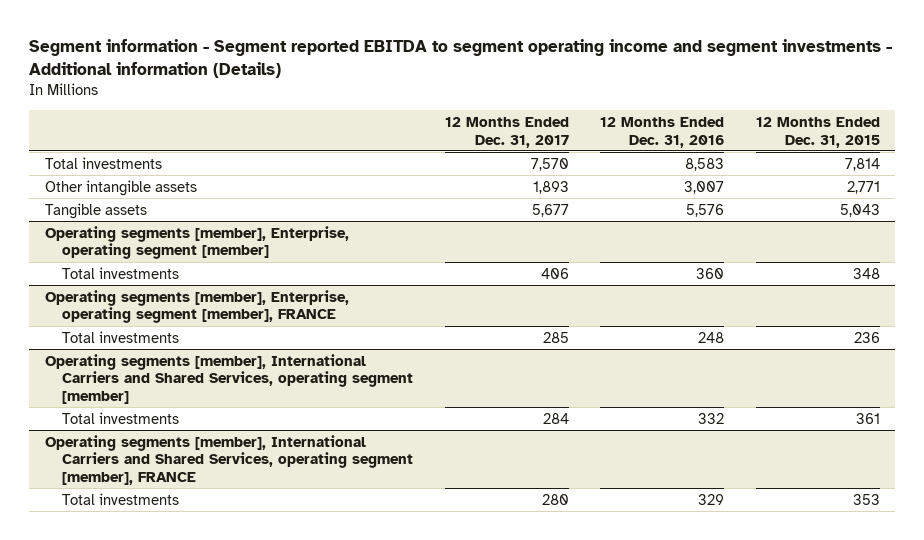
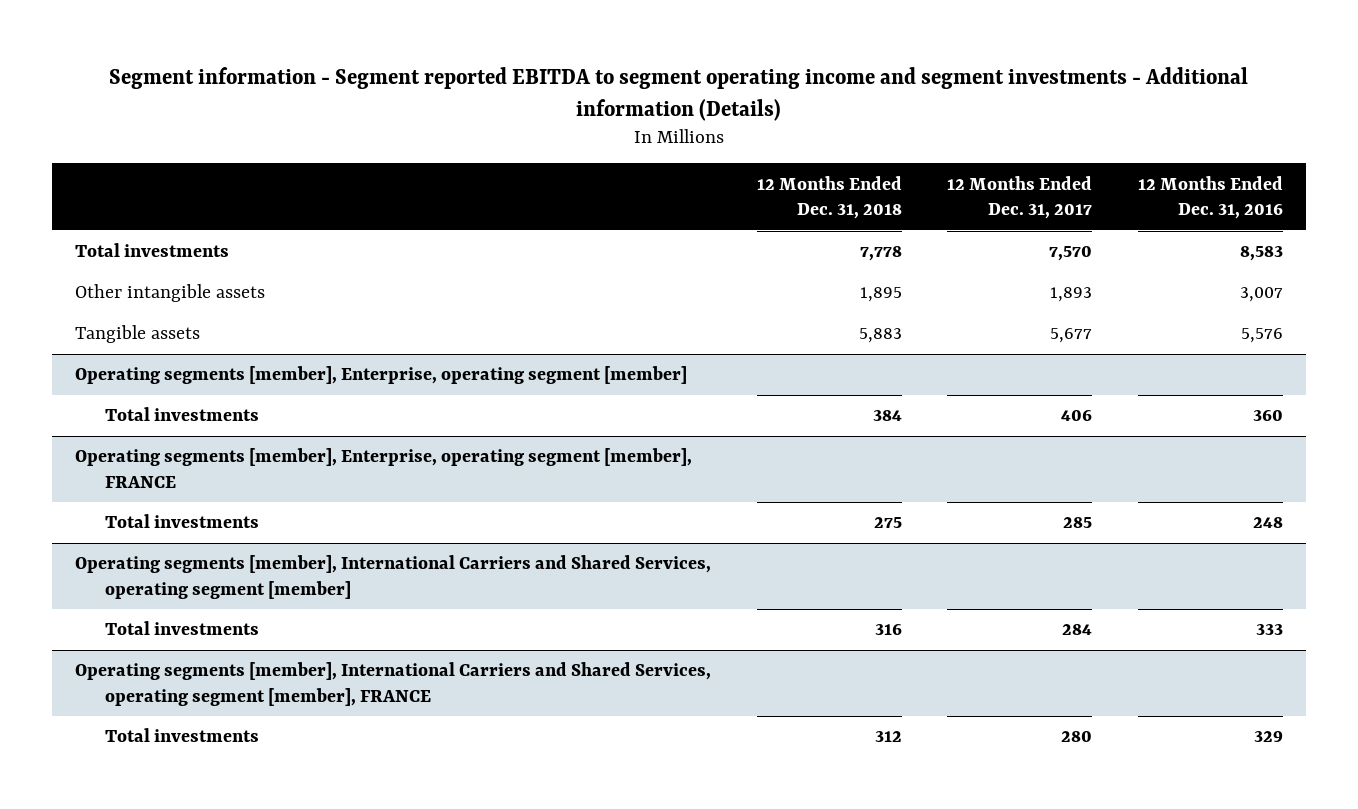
- | 12 Months Ended Dec. 31, 2017 | 12 Months Ended Dec. 31, 2016 | 12 Months Ended Dec. 31, 2015
+ | 12 Months Ended Dec. 31, 2018 | 12 Months Ended Dec. 31, 2017 | 12 Months Ended Dec. 31, 2016
@ Operating segments [member], International Carriers and Shared Services, operating segment [member]
- Total investments | 284 | 332 | 361
+ Total investments | 316 | 284 | 333

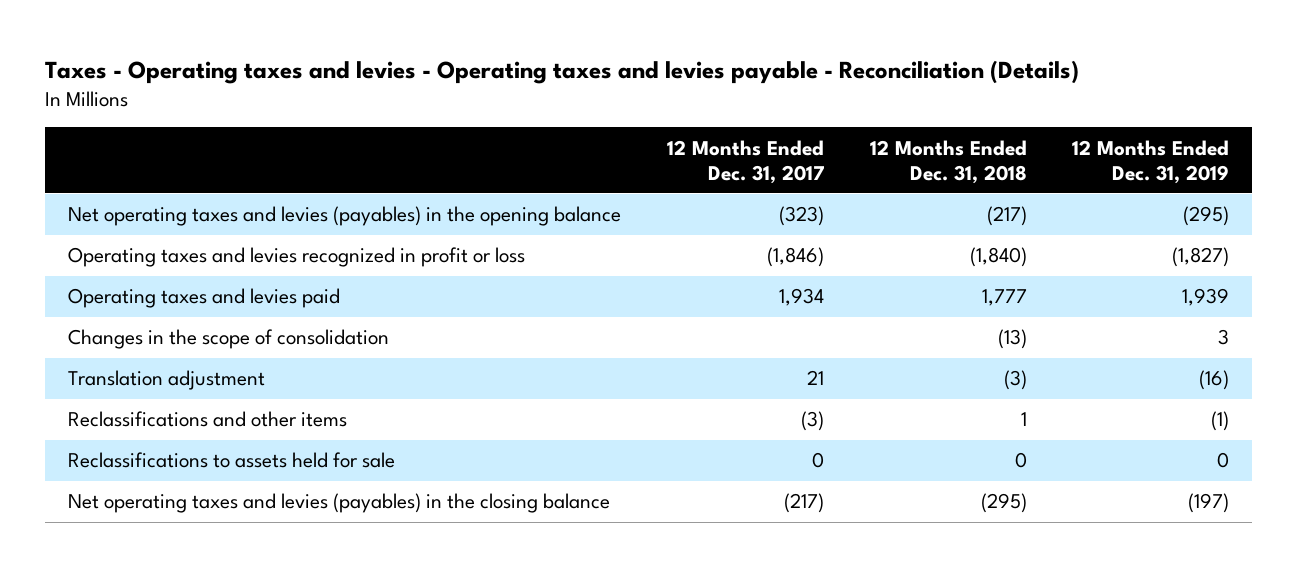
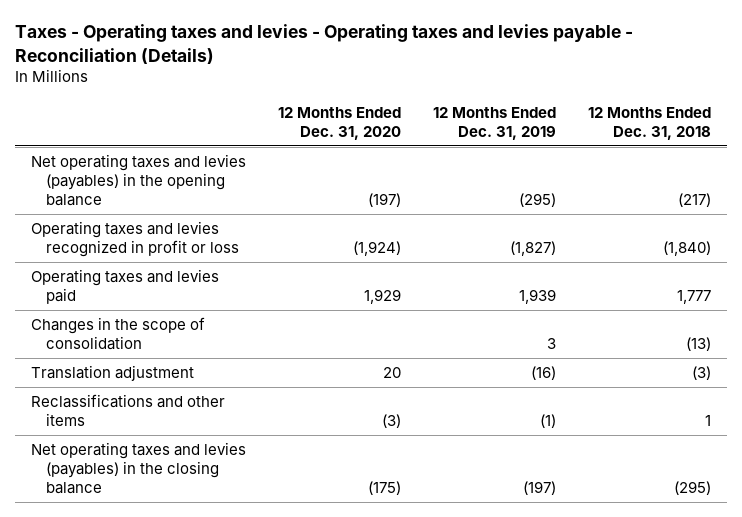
- | 12 Months Ended Dec. 31, 2017 | 12 Months Ended Dec. 31, 2018 | 12 Months Ended Dec. 31, 2019
+ | 12 Months Ended Dec. 31, 2020 | 12 Months Ended Dec. 31, 2019 | 12 Months Ended Dec. 31, 2018
- Reclassifications to assets held for sale | 0 | 0 | 0

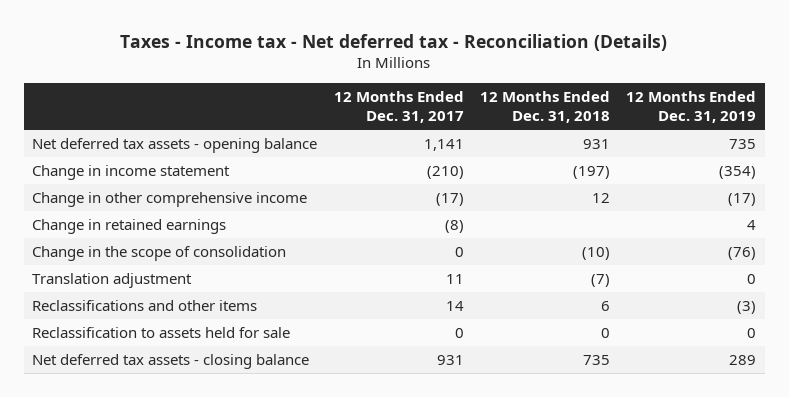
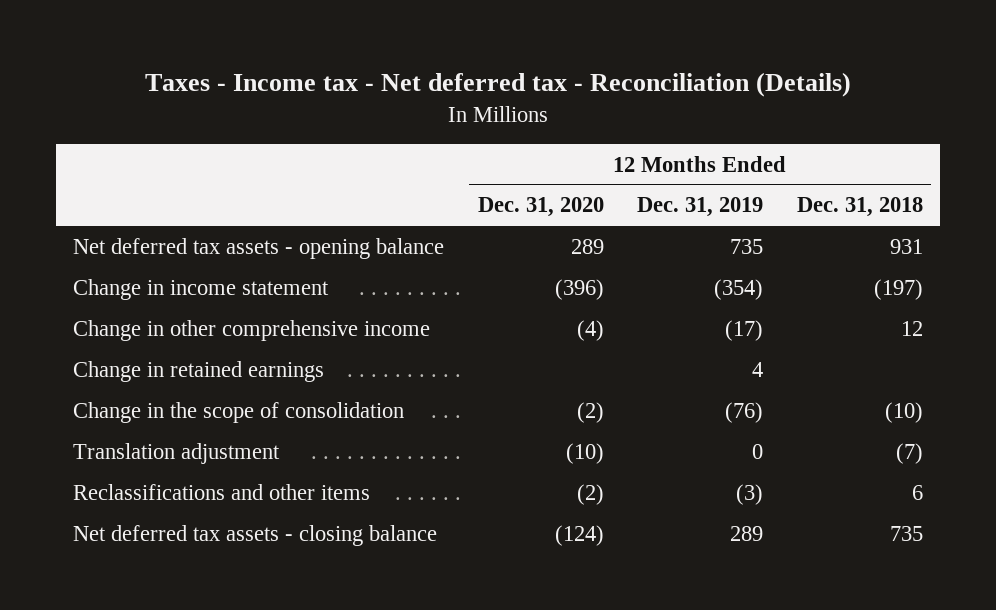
- | 12 Months Ended Dec. 31, 2017 | 12 Months Ended Dec. 31, 2018 | 12 Months Ended Dec. 31, 2019
+ | 12 Months Ended Dec. 31, 2020 | 12 Months Ended Dec. 31, 2019 | 12 Months Ended Dec. 31, 2018
- Reclassification to assets held for sale | 0 | 0 | 0

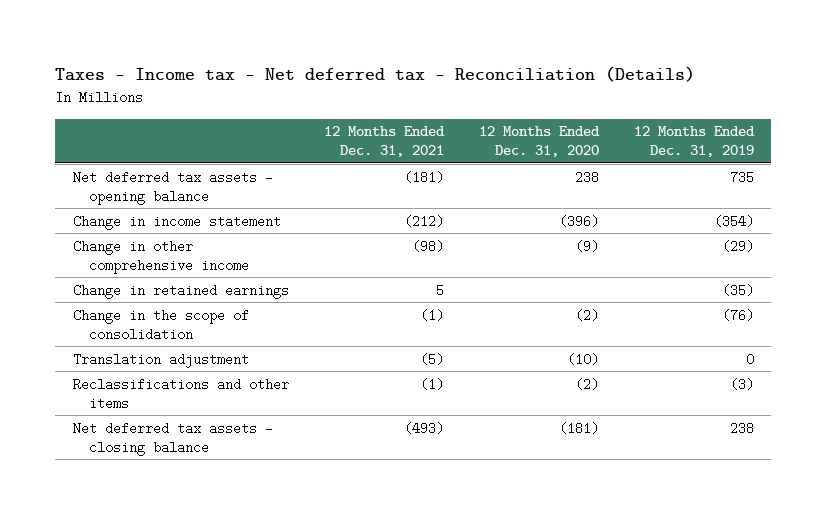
- | 12 Months Ended Dec. 31, 2020 | 12 Months Ended Dec. 31, 2019 | 12 Months Ended Dec. 31, 2018
+ | 12 Months Ended Dec. 31, 2021 | 12 Months Ended Dec. 31, 2020 | 12 Months Ended Dec. 31, 2019
- Net deferred tax assets - opening balance | 289 | 735 | 931
+ Net deferred tax assets - opening balance | (181) | 238 | 735
- Change in other comprehensive income | (4) | (17) | 12
- Change in retained earnings | | 4 |
+ Change in other comprehensive income | (98) | (9) | (29)
+ Change in retained earnings | 5 | | (35)
- Net deferred tax assets - closing balance | (124) | 289 | 735
+ Net deferred tax assets - closing balance | (493) | (181) | 238

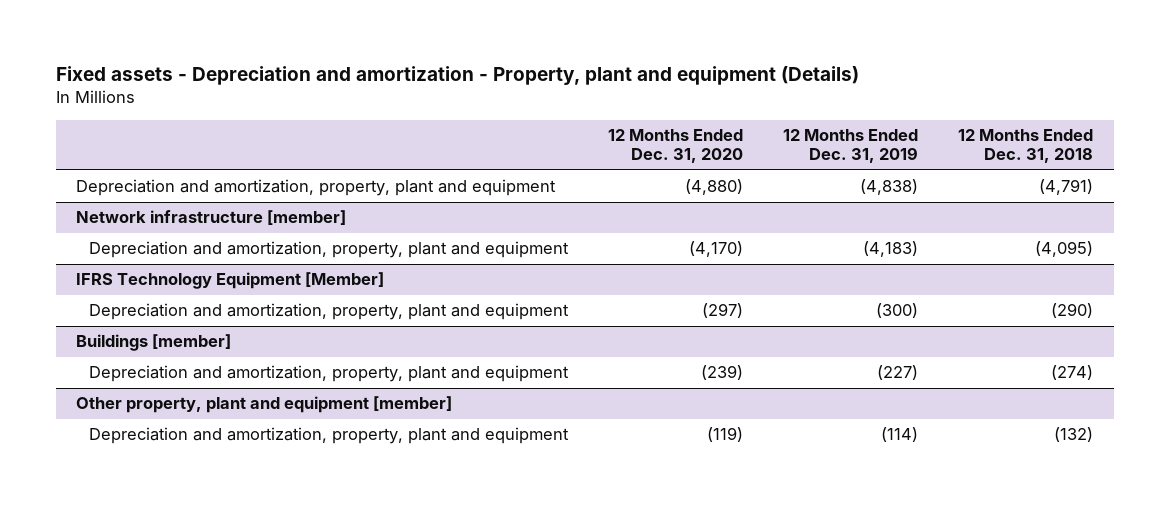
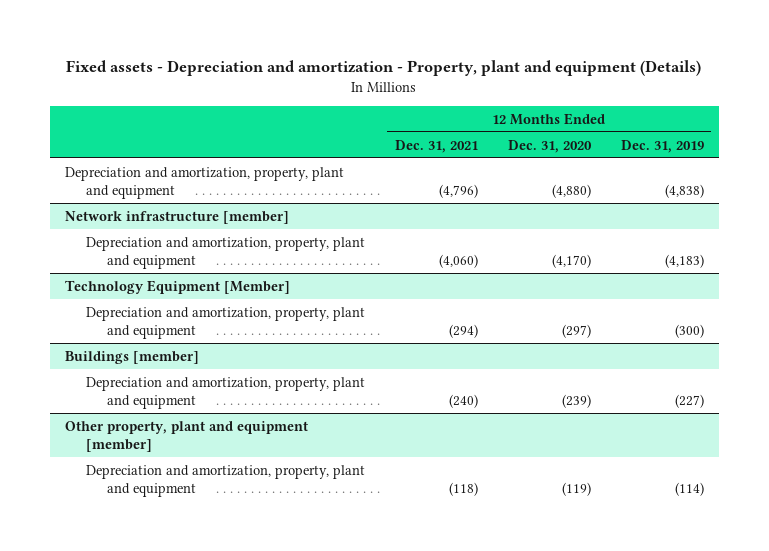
- | 12 Months Ended Dec. 31, 2020 | 12 Months Ended Dec. 31, 2019 | 12 Months Ended Dec. 31, 2018
+ | 12 Months Ended Dec. 31, 2021 | 12 Months Ended Dec. 31, 2020 | 12 Months Ended Dec. 31, 2019
- IFRS Technology Equipment [Member]
+ Technology Equipment [Member]

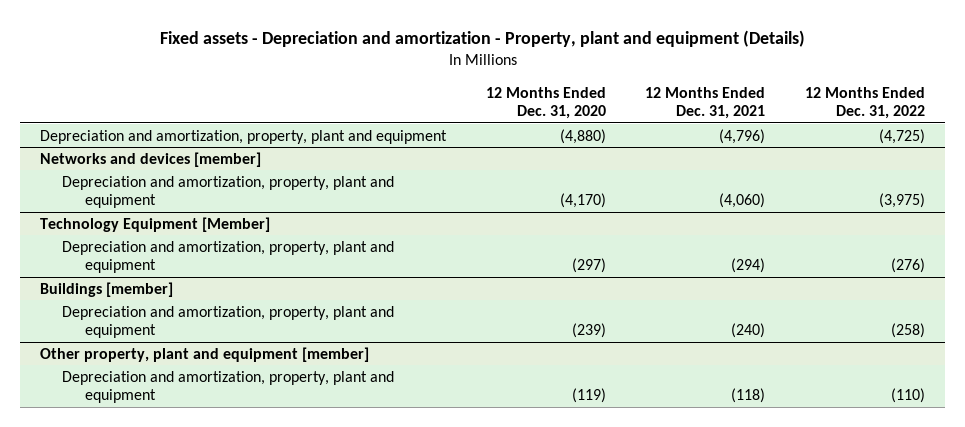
- | 12 Months Ended Dec. 31, 2021 | 12 Months Ended Dec. 31, 2020 | 12 Months Ended Dec. 31, 2019
+ | 12 Months Ended Dec. 31, 2020 | 12 Months Ended Dec. 31, 2021 | 12 Months Ended Dec. 31, 2022
- Network infrastructure [member]
+ Networks and devices [member]

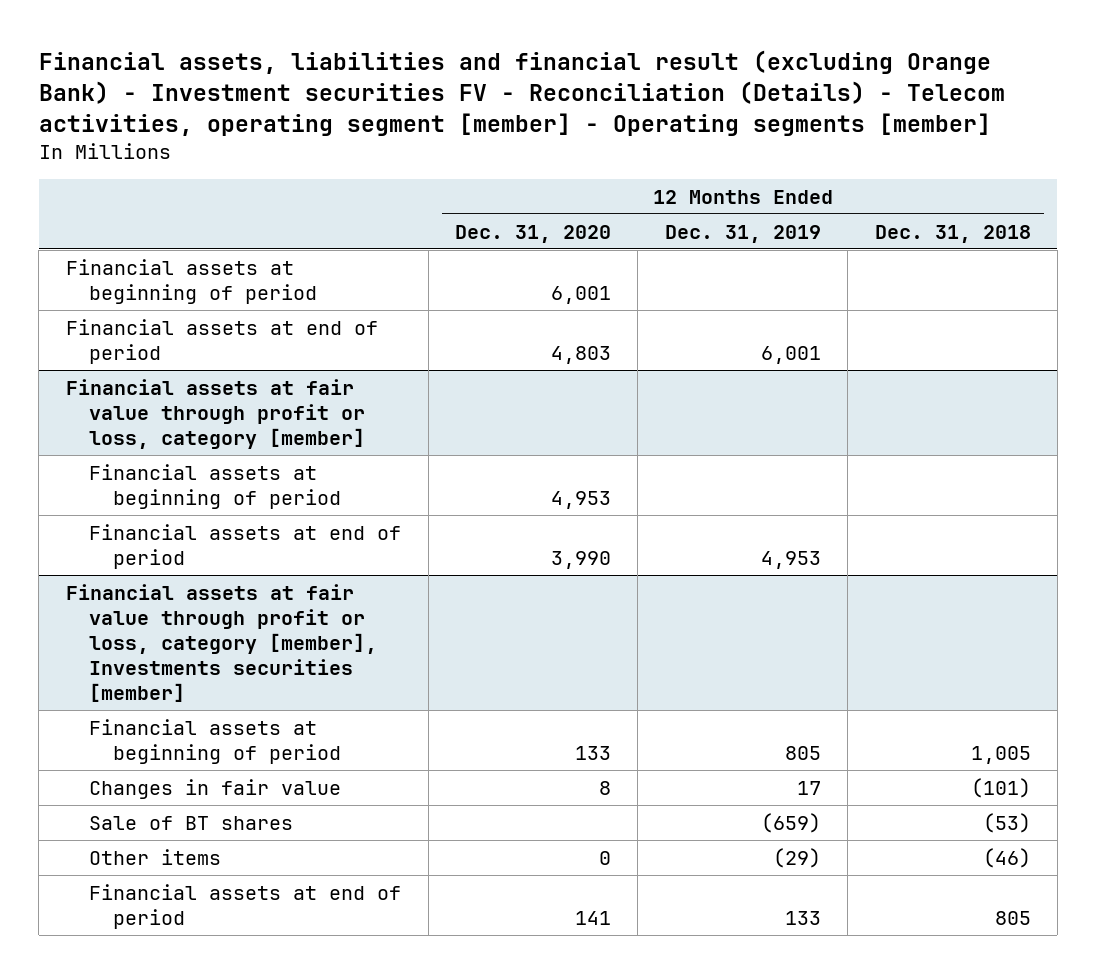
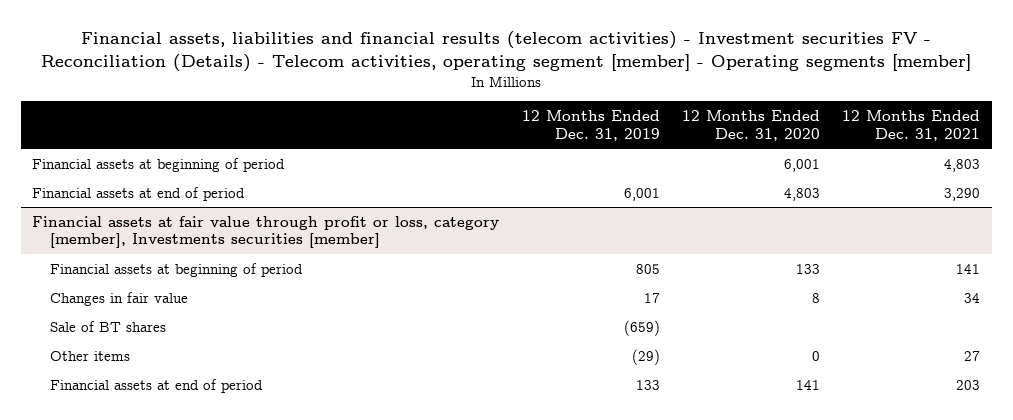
- Financial assets, liabilities and financial result (excluding Orange Bank) - Investment securities FV - Reconciliation (Details) - Telecom activities, operating segment [member] - Operating segments [member]
+ Financial assets, liabilities and financial results (telecom activities) - Investment securities FV - Reconciliation (Details) - Telecom activities, operating segment [member] - Operating segments [member]
- | 12 Months Ended Dec. 31, 2020 | 12 Months Ended Dec. 31, 2019 | 12 Months Ended Dec. 31, 2018
+ | 12 Months Ended Dec. 31, 2019 | 12 Months Ended Dec. 31, 2020 | 12 Months Ended Dec. 31, 2021
- Financial assets at fair value through profit or loss, category [member]
- Financial assets at beginning of period | 4,953 | |
- Financial assets at end of period | 3,990 | 4,953 |

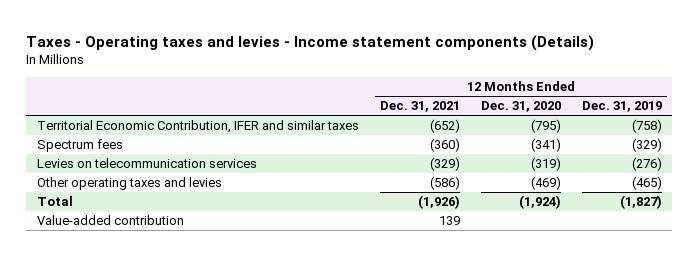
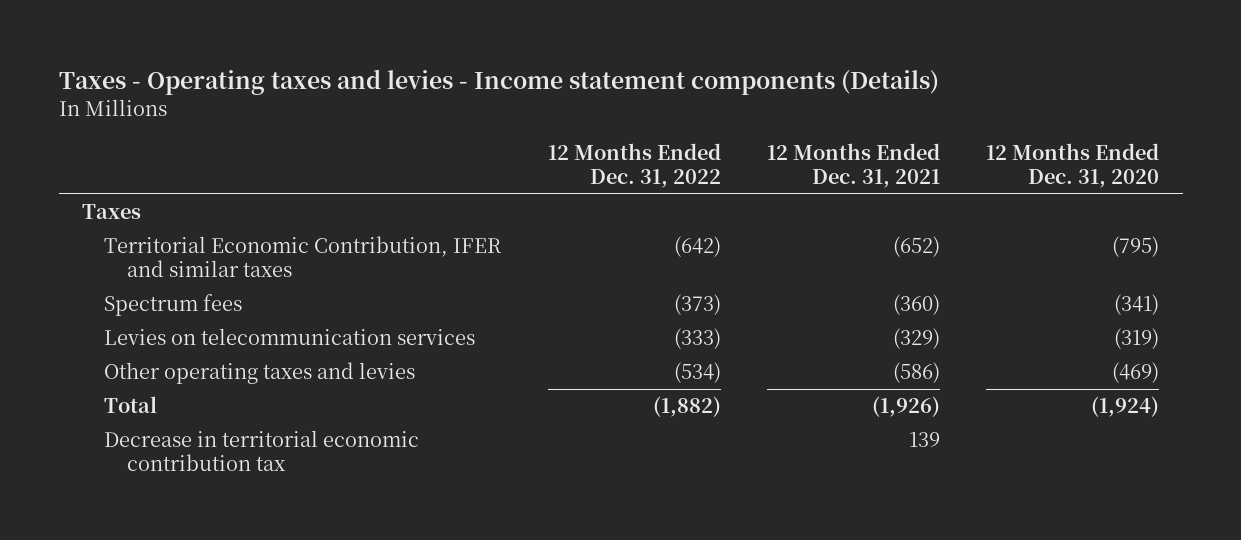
- | 12 Months Ended Dec. 31, 2021 | 12 Months Ended Dec. 31, 2020 | 12 Months Ended Dec. 31, 2019
+ | 12 Months Ended Dec. 31, 2022 | 12 Months Ended Dec. 31, 2021 | 12 Months Ended Dec. 31, 2020
+ Taxes
- Value-added contribution | 139 | |
+ Decrease in territorial economic contribution tax | | 139 |

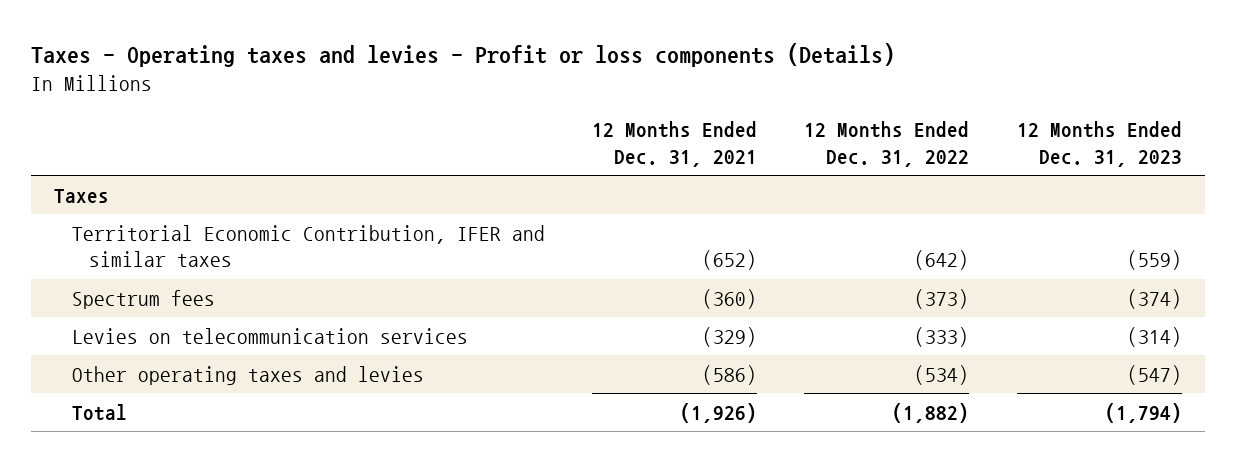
- Taxes - Operating taxes and levies - Income statement components (Details)
+ Taxes - Operating taxes and levies - Profit or loss components (Details)
- | 12 Months Ended Dec. 31, 2022 | 12 Months Ended Dec. 31, 2021 | 12 Months Ended Dec. 31, 2020
+ | 12 Months Ended Dec. 31, 2021 | 12 Months Ended Dec. 31, 2022 | 12 Months Ended Dec. 31, 2023
- Decrease in territorial economic contribution tax | | 139 |

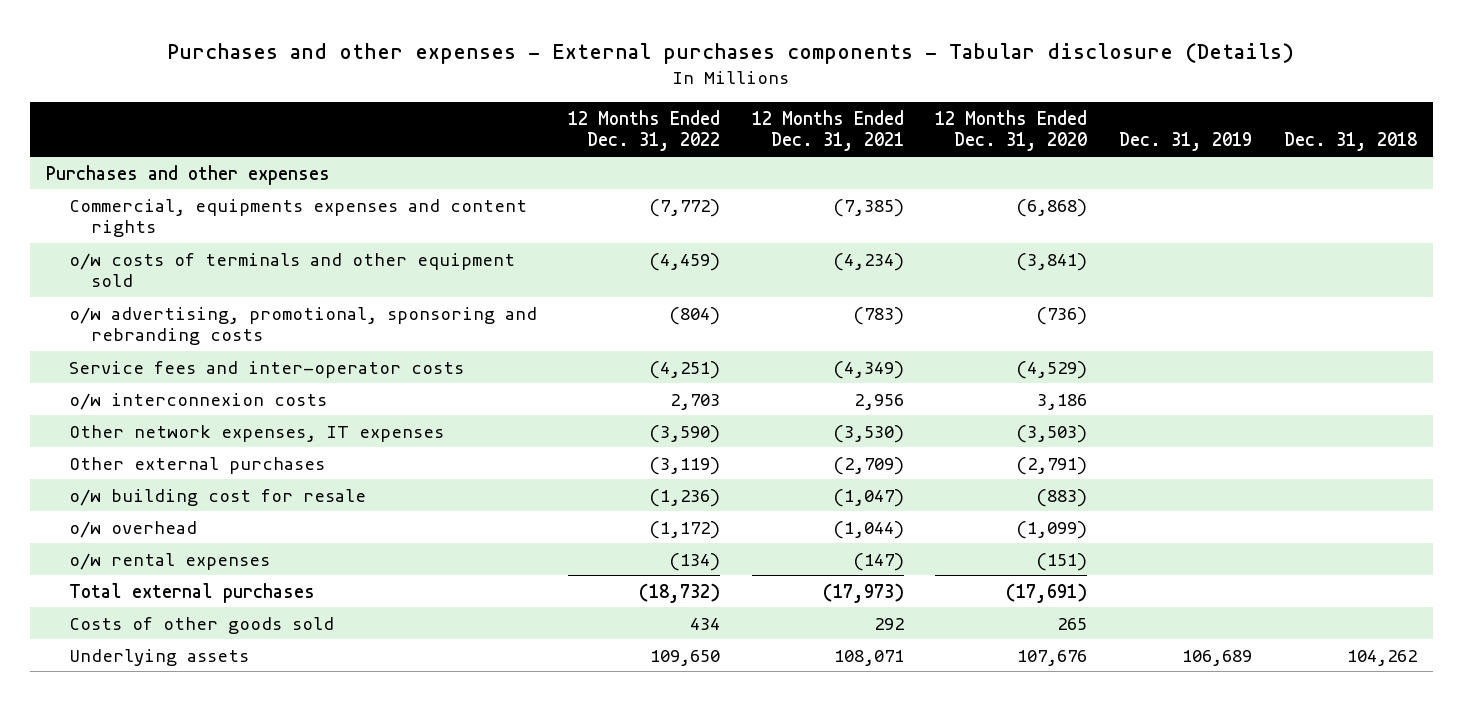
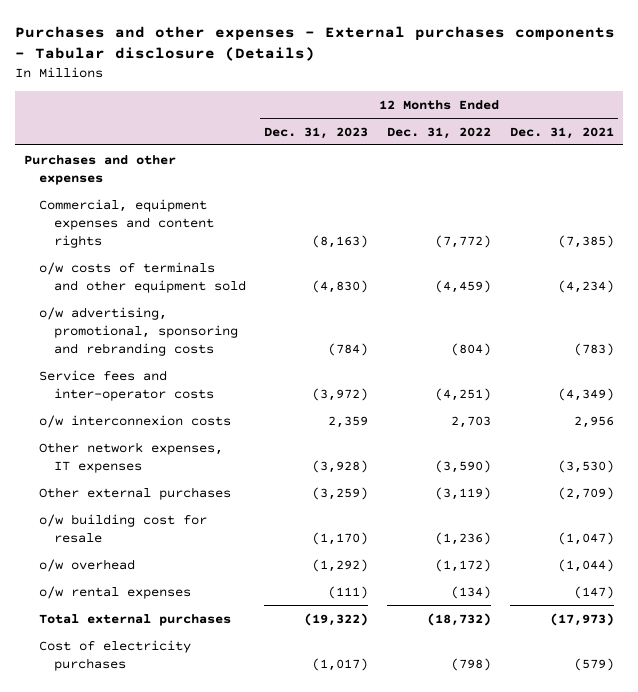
- | 12 Months Ended Dec. 31, 2022 | 12 Months Ended Dec. 31, 2021 | 12 Months Ended Dec. 31, 2020 | Dec. 31, 2019 | Dec. 31, 2018
+ | 12 Months Ended Dec. 31, 2023 | 12 Months Ended Dec. 31, 2022 | 12 Months Ended Dec. 31, 2021
- Commercial, equipments expenses and content rights | (7,772) | (7,385) | (6,868) | |
+ Commercial, equipment expenses and content rights | (8,163) | (7,772) | (7,385)
- Costs of other goods sold | 434 | 292 | 265 | |
- Underlying assets | 109,650 | 108,071 | 107,676 | 106,689 | 104,262
+ Cost of electricity purchases | (1,017) | (798) | (579)

